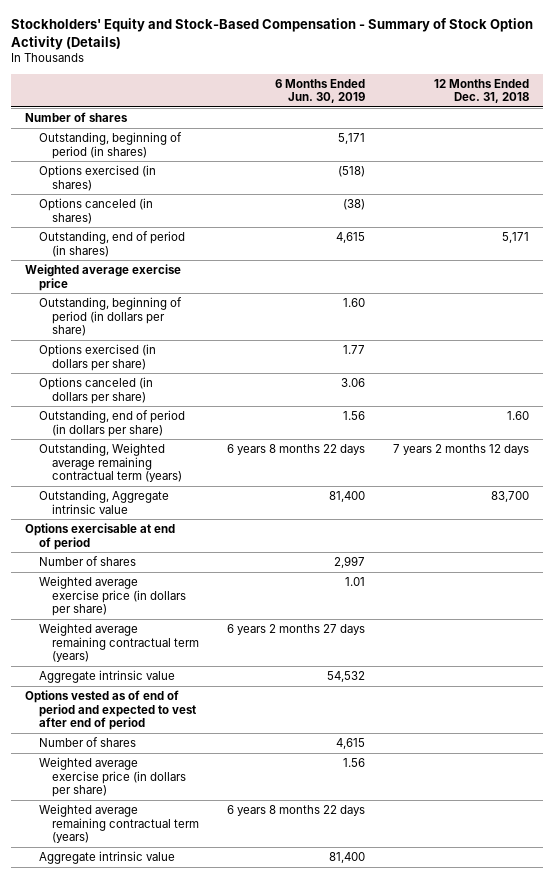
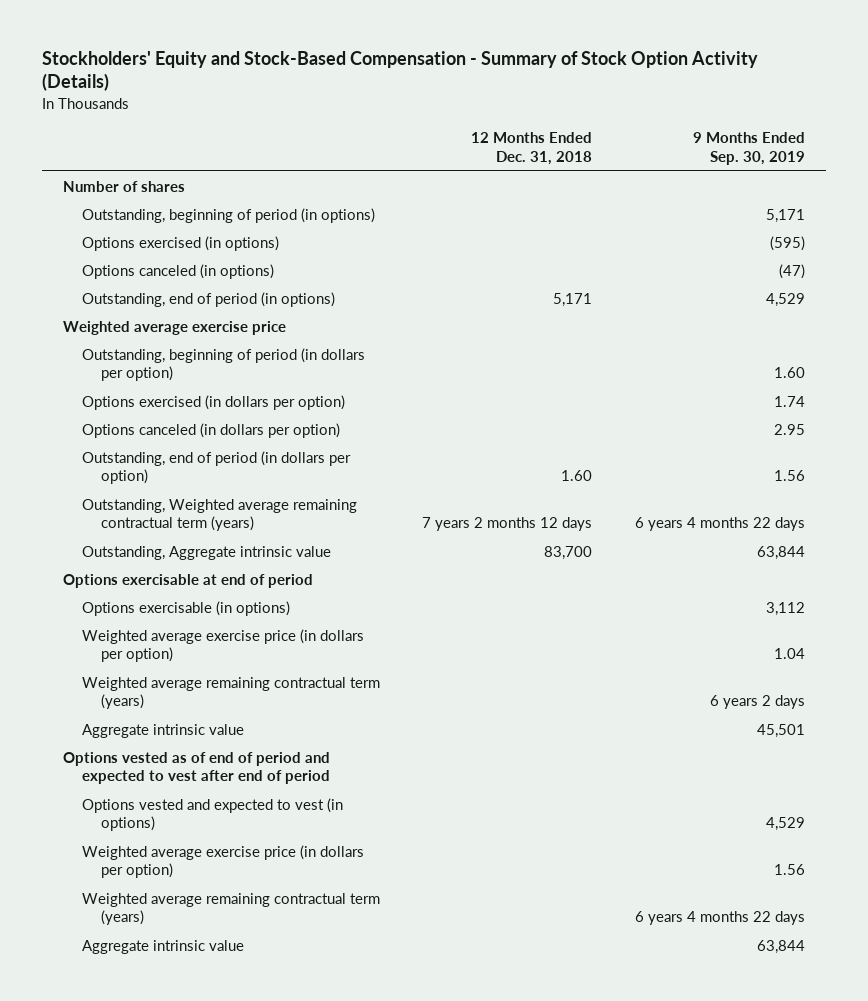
- | 6 Months Ended Jun. 30, 2019 | 12 Months Ended Dec. 31, 2018
+ | 12 Months Ended Dec. 31, 2018 | 9 Months Ended Sep. 30, 2019
- Outstanding, beginning of period (in shares) | 5,171 |
- Options exercised (in shares) | (518) |
- Options canceled (in shares) | (38) |
- Outstanding, end of period (in shares) | 4,615 | 5,171
+ Outstanding, beginning of period (in options) | | 5,171
+ Options exercised (in options) | | (595)
+ Options canceled (in options) | | (47)
+ Outstanding, end of period (in options) | 5,171 | 4,529
- Outstanding, beginning of period (in dollars per share) | 1.60 |
- Options exercised (in dollars per share) | 1.77 |
- Options canceled (in dollars per share) | 3.06 |
- Outstanding, end of period (in dollars per share) | 1.56 | 1.60
+ Outstanding, beginning of period (in dollars per option) | | 1.60
+ Options exercised (in dollars per option) | | 1.74
+ Options canceled (in dollars per option) | | 2.95
+ Outstanding, end of period (in dollars per option) | 1.60 | 1.56
- Number of shares | 2,997 |
- Weighted average exercise price (in dollars per share) | 1.01 |
+ Options exercisable (in options) | | 3,112
+ Weighted average exercise price (in dollars per option) | | 1.04
- Number of shares | 4,615 |
- Weighted average exercise price (in dollars per share) | 1.56 |
+ Options vested and expected to vest (in options) | | 4,529
+ Weighted average exercise price (in dollars per option) | | 1.56

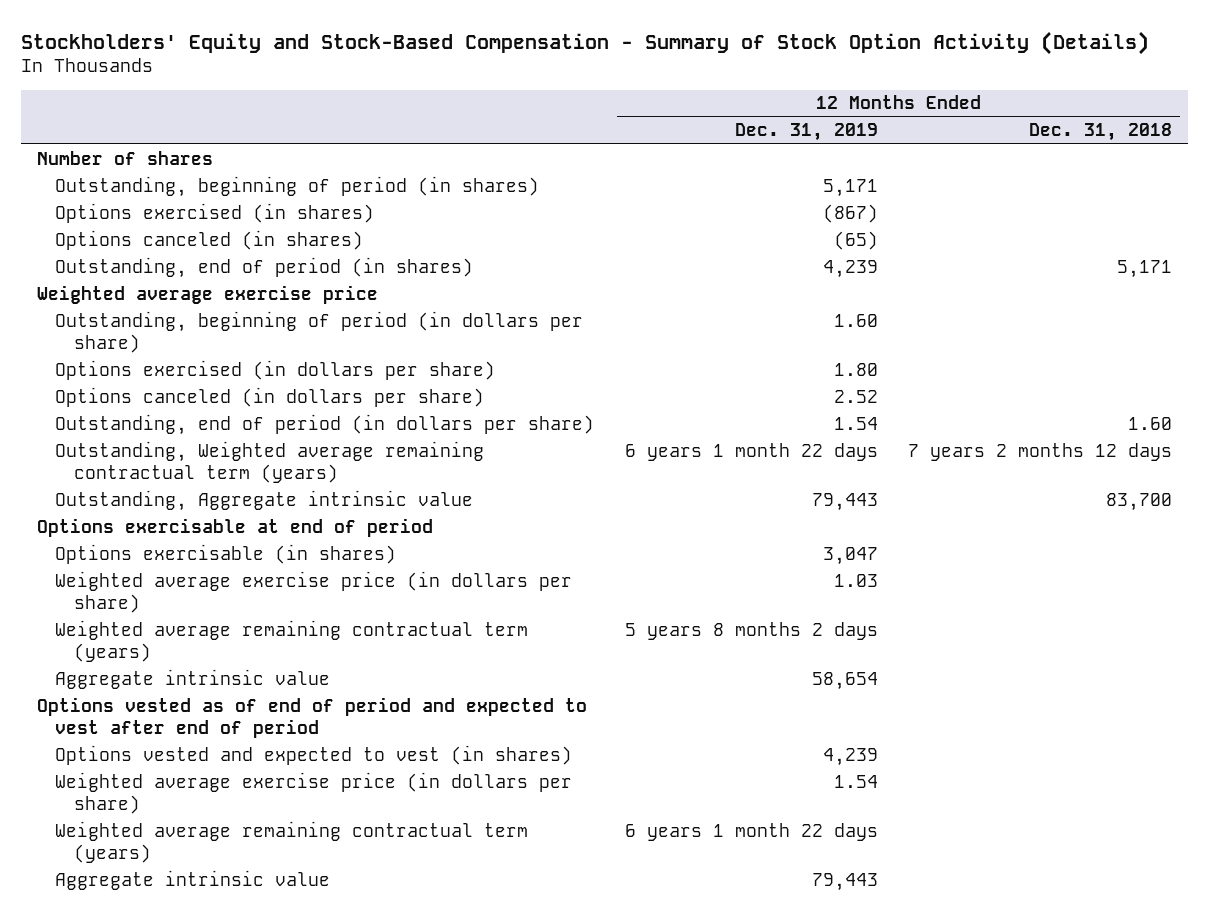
- | 12 Months Ended Dec. 31, 2018 | 9 Months Ended Sep. 30, 2019
+ | 12 Months Ended Dec. 31, 2019 | 12 Months Ended Dec. 31, 2018
- Outstanding, beginning of period (in options) | | 5,171
- Options exercised (in options) | | (595)
- Options canceled (in options) | | (47)
- Outstanding, end of period (in options) | 5,171 | 4,529
+ Outstanding, beginning of period (in shares) | 5,171 |
+ Options exercised (in shares) | (867) |
+ Options canceled (in shares) | (65) |
+ Outstanding, end of period (in shares) | 4,239 | 5,171
- Outstanding, beginning of period (in dollars per option) | | 1.60
- Options exercised (in dollars per option) | | 1.74
- Options canceled (in dollars per option) | | 2.95
- Outstanding, end of period (in dollars per option) | 1.60 | 1.56
+ Outstanding, beginning of period (in dollars per share) | 1.60 |
+ Options exercised (in dollars per share) | 1.80 |
+ Options canceled (in dollars per share) | 2.52 |
+ Outstanding, end of period (in dollars per share) | 1.54 | 1.60
- Options exercisable (in options) | | 3,112
- Weighted average exercise price (in dollars per option) | | 1.04
+ Options exercisable (in shares) | 3,047 |
+ Weighted average exercise price (in dollars per share) | 1.03 |
- Options vested and expected to vest (in options) | | 4,529
- Weighted average exercise price (in dollars per option) | | 1.56
+ Options vested and expected to vest (in shares) | 4,239 |
+ Weighted average exercise price (in dollars per share) | 1.54 |

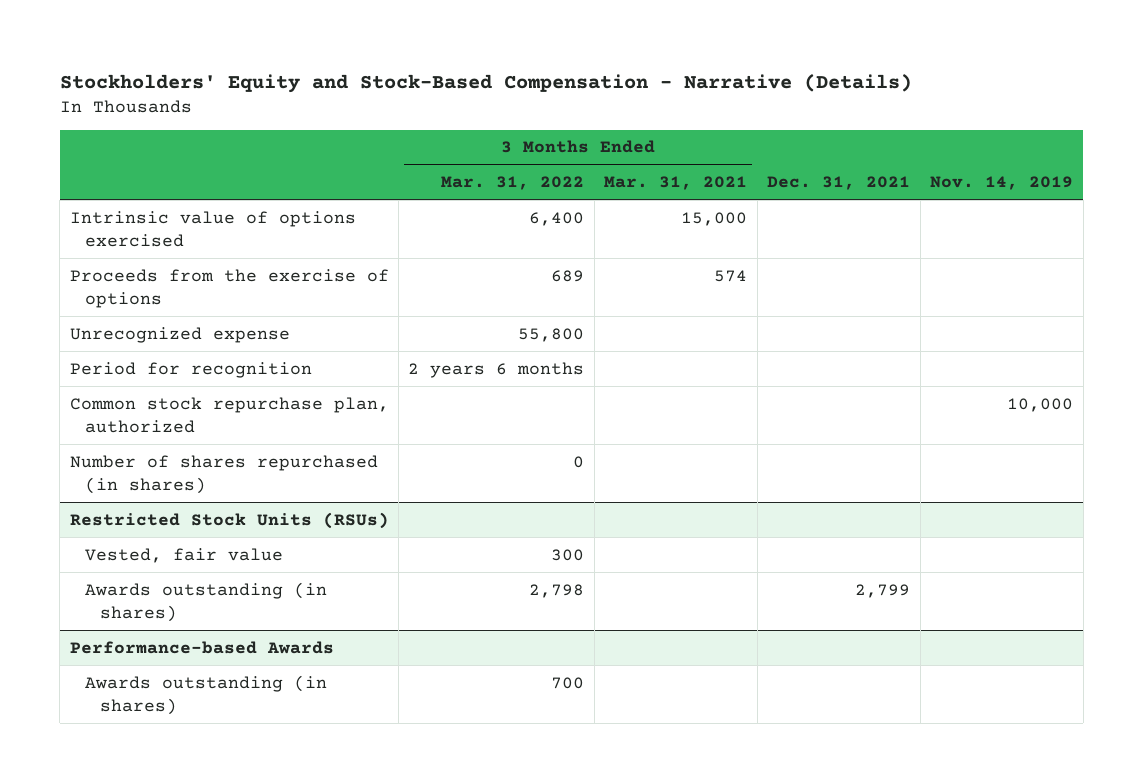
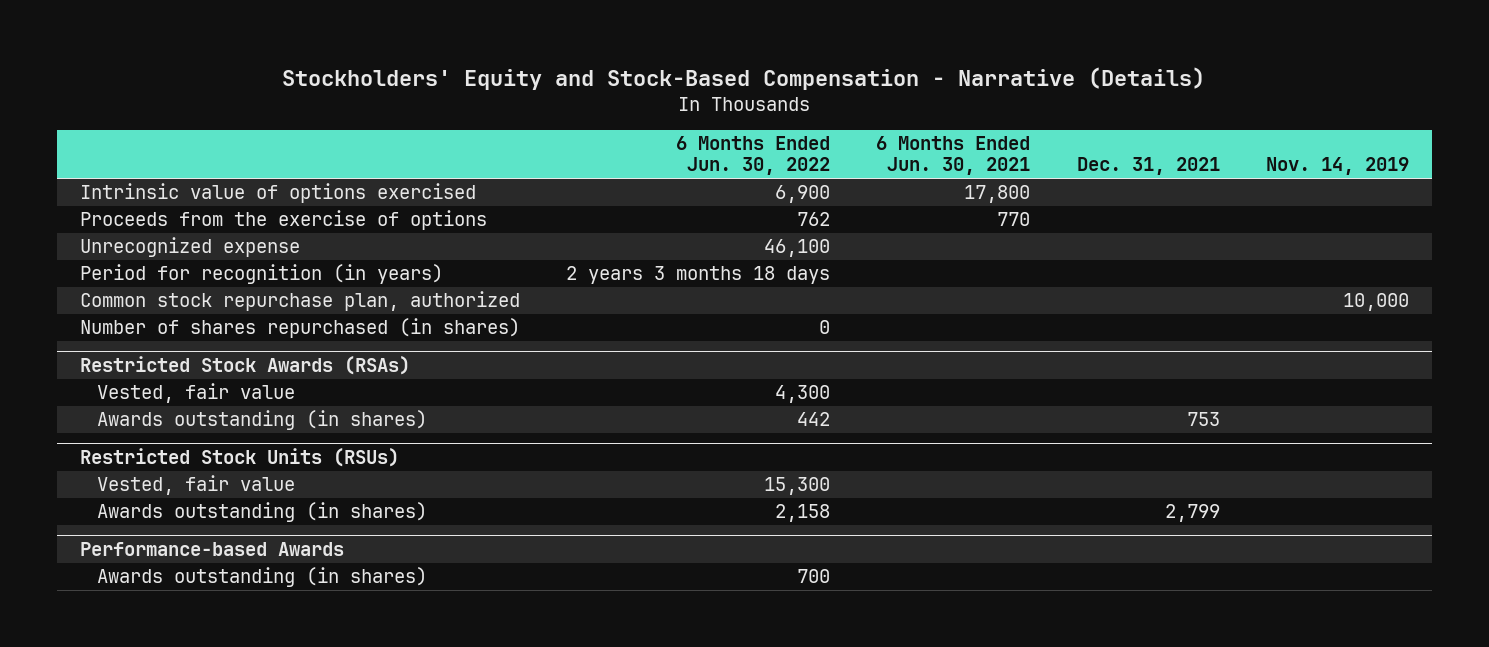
- | 3 Months Ended Mar. 31, 2022 | 3 Months Ended Mar. 31, 2021 | Dec. 31, 2021 | Nov. 14, 2019
+ | 6 Months Ended Jun. 30, 2022 | 6 Months Ended Jun. 30, 2021 | Dec. 31, 2021 | Nov. 14, 2019
- Period for recognition | 2 years 6 months | | |
+ Period for recognition (in years) | 2 years 3 months 18 days | | |
+ Restricted Stock Awards (RSAs)
+ Vested, fair value | 4,300 | | |
+ Awards outstanding (in shares) | 442 | | 753 |

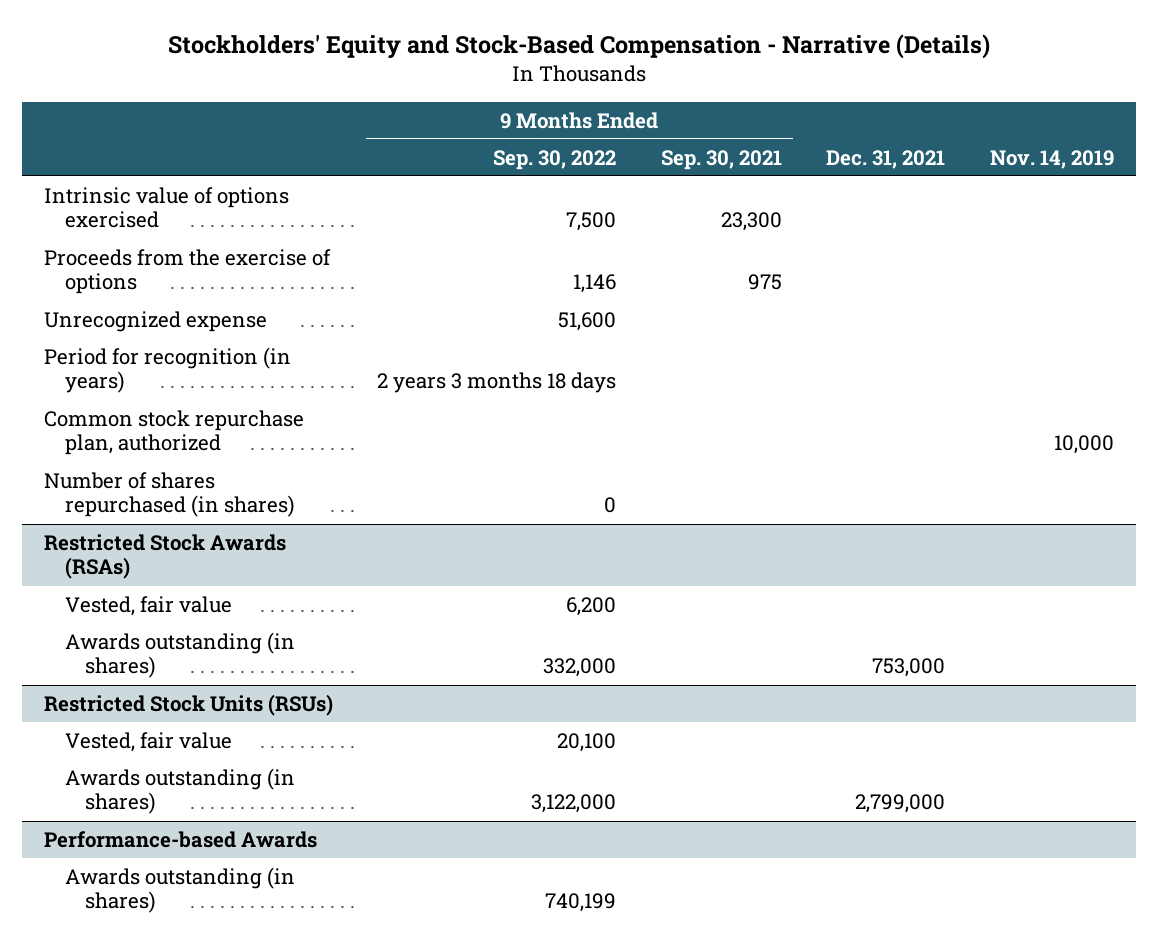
- | 6 Months Ended Jun. 30, 2022 | 6 Months Ended Jun. 30, 2021 | Dec. 31, 2021 | Nov. 14, 2019
+ | 9 Months Ended Sep. 30, 2022 | 9 Months Ended Sep. 30, 2021 | Dec. 31, 2021 | Nov. 14, 2019
@ Restricted Stock Awards (RSAs)
- Awards outstanding (in shares) | 442 | | 753 |
+ Awards outstanding (in shares) | 332,000 | | 753,000 |
@ Restricted Stock Units (RSUs)
- Awards outstanding (in shares) | 2,158 | | 2,799 |
+ Awards outstanding (in shares) | 3,122,000 | | 2,799,000 |

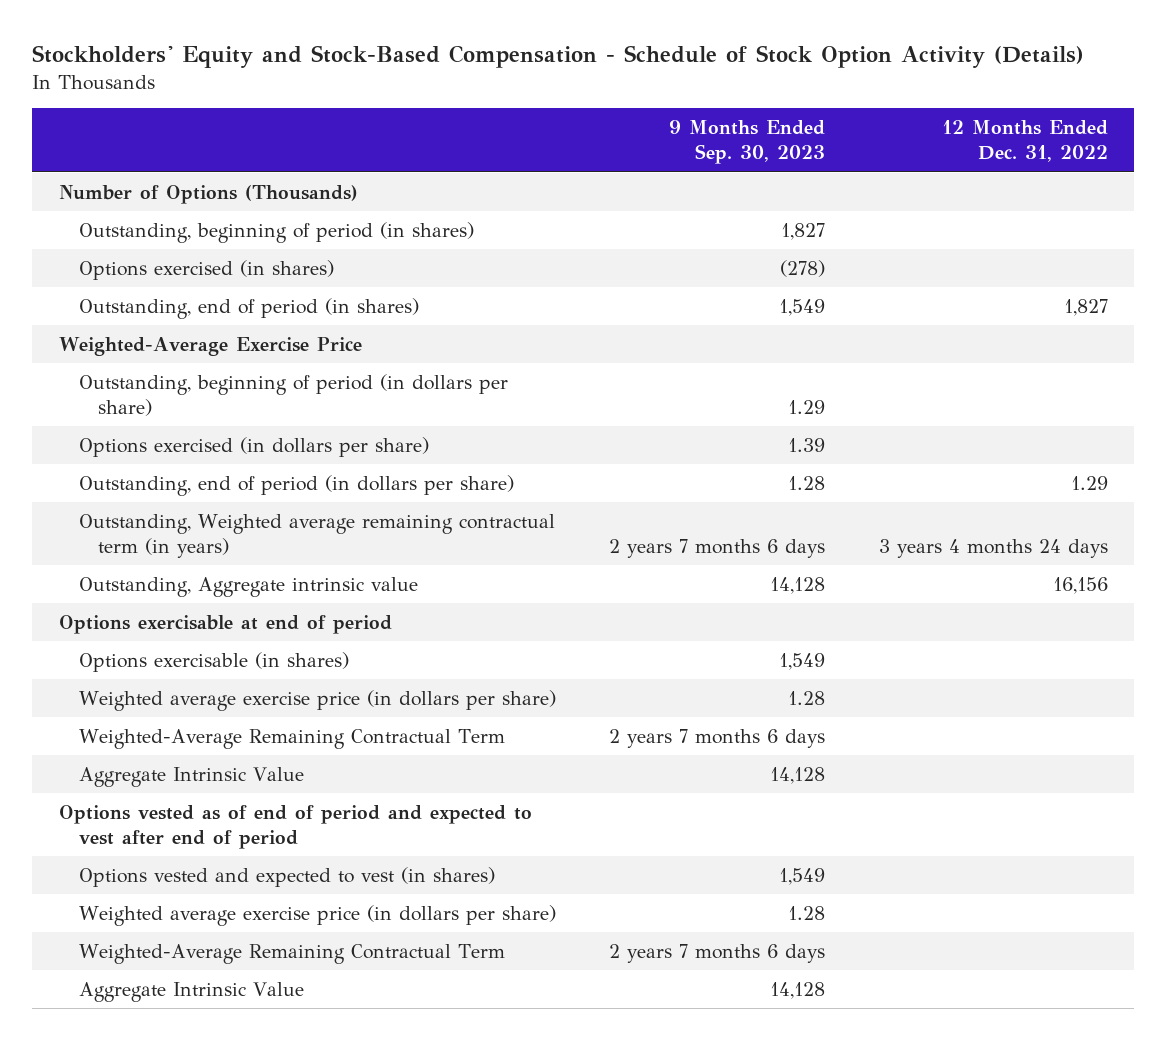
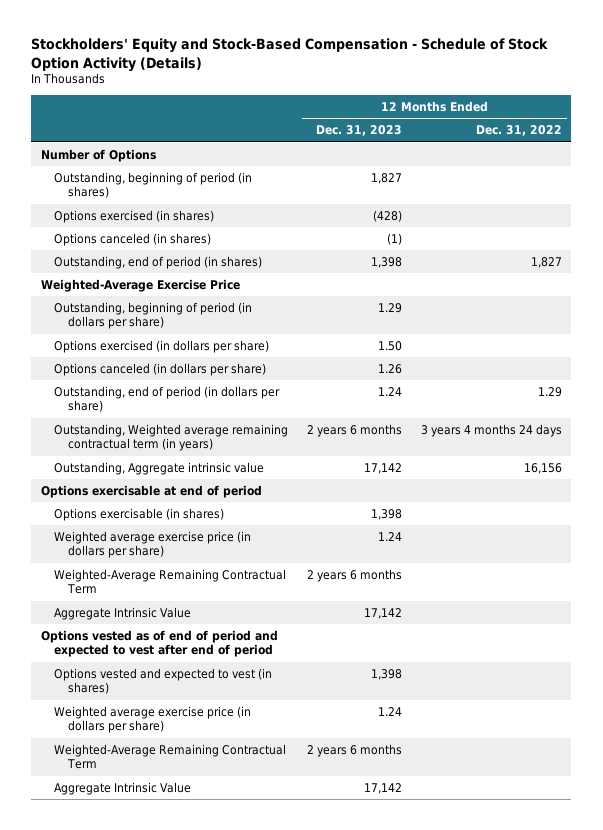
- | 9 Months Ended Sep. 30, 2023 | 12 Months Ended Dec. 31, 2022
+ | 12 Months Ended Dec. 31, 2023 | 12 Months Ended Dec. 31, 2022
- Number of Options (Thousands)
+ Number of Options
+ Options canceled (in shares) | (1) |
+ Options canceled (in dollars per share) | 1.26 |

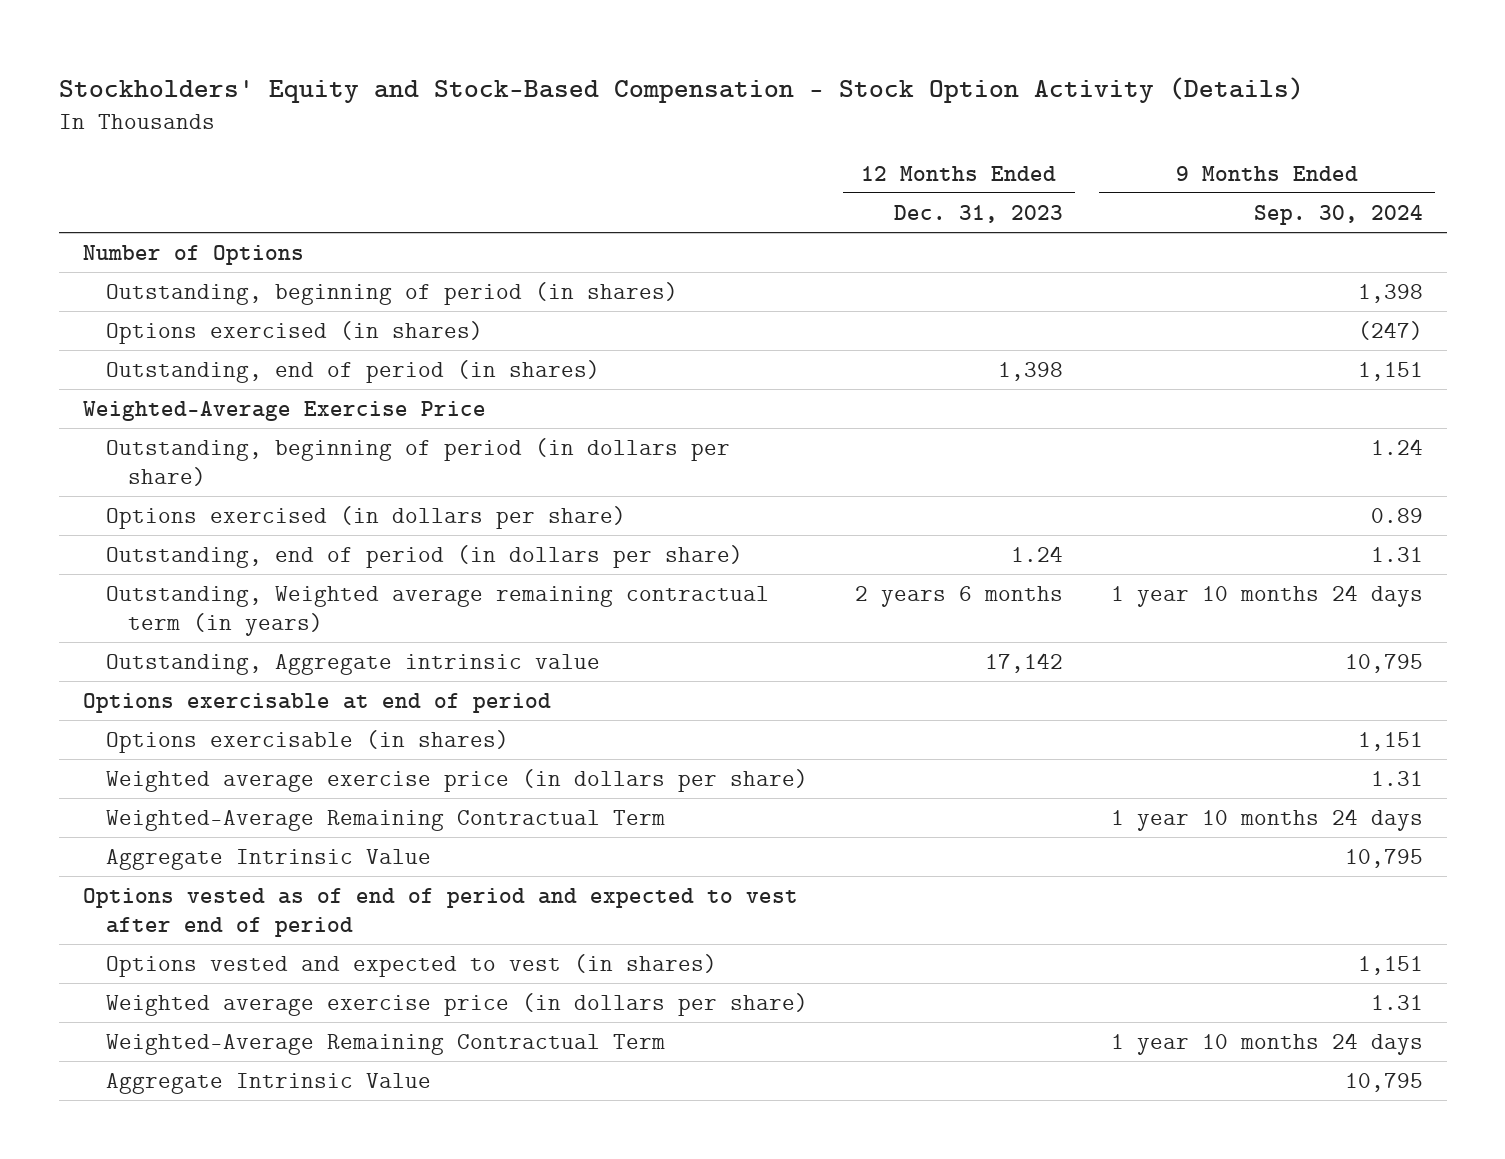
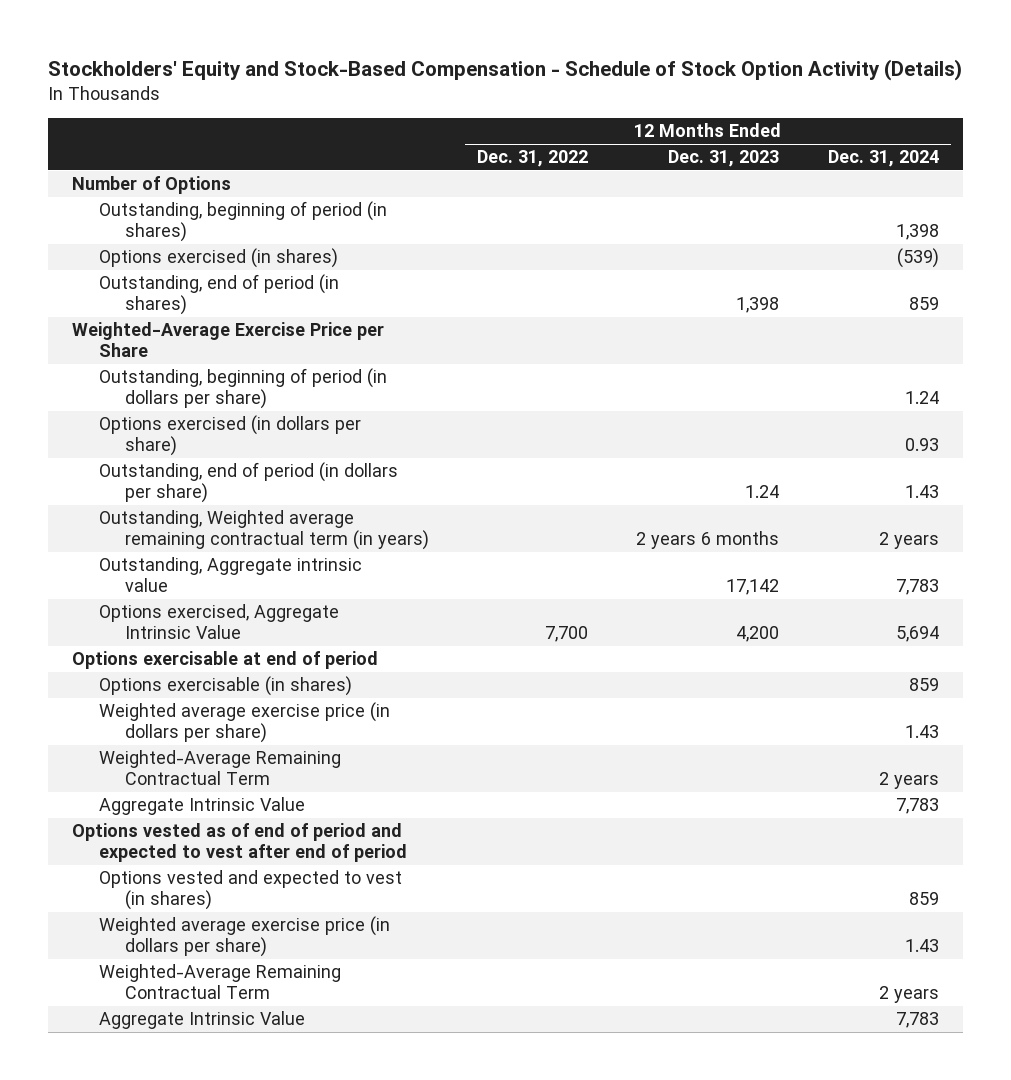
- Stockholders' Equity and Stock-Based Compensation - Stock Option Activity (Details)
+ Stockholders' Equity and Stock-Based Compensation - Schedule of Stock Option Activity (Details)
- | 12 Months Ended Dec. 31, 2023 | 9 Months Ended Sep. 30, 2024
+ | 12 Months Ended Dec. 31, 2022 | 12 Months Ended Dec. 31, 2023 | 12 Months Ended Dec. 31, 2024
- Weighted-Average Exercise Price
+ Weighted-Average Exercise Price per Share
+ Options exercised, Aggregate Intrinsic Value | 7,700 | 4,200 | 5,694

